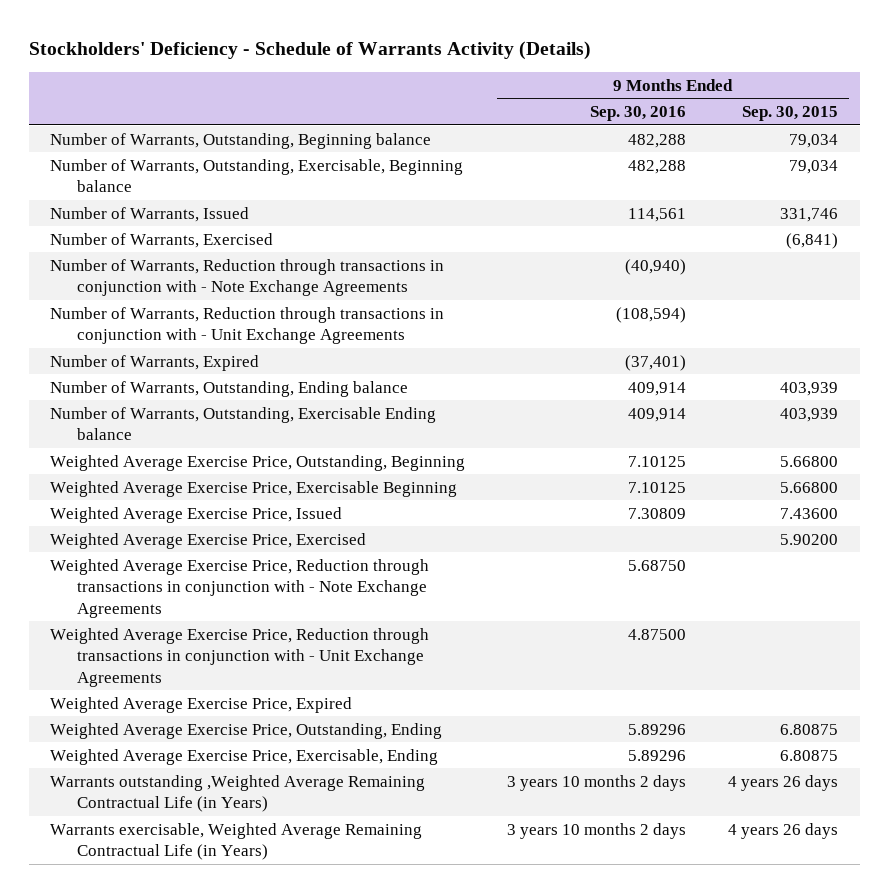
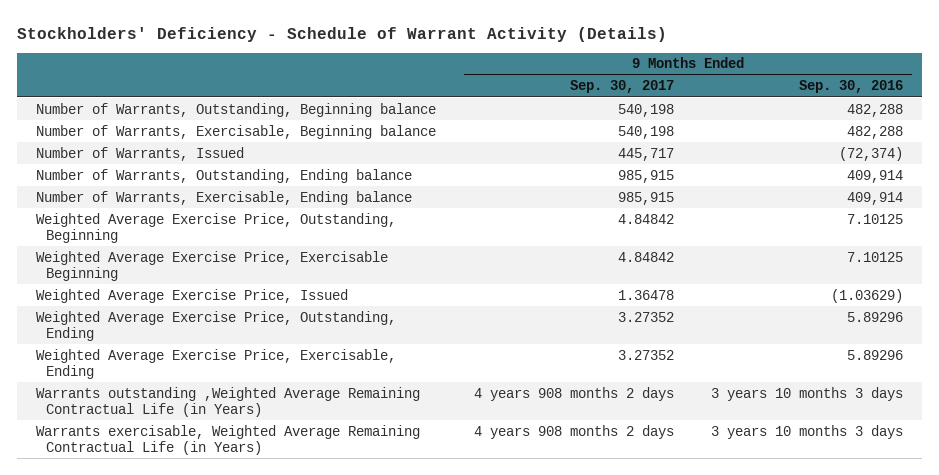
- Stockholders' Deficiency - Schedule of Warrants Activity (Details)
+ Stockholders' Deficiency - Schedule of Warrant Activity (Details)
- | 9 Months Ended Sep. 30, 2016 | 9 Months Ended Sep. 30, 2015
+ | 9 Months Ended Sep. 30, 2017 | 9 Months Ended Sep. 30, 2016
- Number of Warrants, Outstanding, Exercisable, Beginning balance | 482,288 | 79,034
- Number of Warrants, Issued | 114,561 | 331,746
- Number of Warrants, Exercised | | (6,841)
- Number of Warrants, Reduction through transactions in conjunction with - Note Exchange Agreements | (40,940) |
- Number of Warrants, Reduction through transactions in conjunction with - Unit Exchange Agreements | (108,594) |
- Number of Warrants, Expired | (37,401) |
+ Number of Warrants, Exercisable, Beginning balance | 540,198 | 482,288
+ Number of Warrants, Issued | 445,717 | (72,374)
- Number of Warrants, Outstanding, Exercisable Ending balance | 409,914 | 403,939
+ Number of Warrants, Exercisable, Ending balance | 985,915 | 409,914
- Weighted Average Exercise Price, Issued | 7.30809 | 7.43600
- Weighted Average Exercise Price, Exercised | | 5.90200
- Weighted Average Exercise Price, Reduction through transactions in conjunction with - Note Exchange Agreements | 5.68750 |
- Weighted Average Exercise Price, Reduction through transactions in conjunction with - Unit Exchange Agreements | 4.87500 |
- Weighted Average Exercise Price, Expired
+ Weighted Average Exercise Price, Issued | 1.36478 | (1.03629)
- Warrants outstanding ,Weighted Average Remaining Contractual Life (in Years) | 3 years 10 months 2 days | 4 years 26 days
- Warrants exercisable, Weighted Average Remaining Contractual Life (in Years) | 3 years 10 months 2 days | 4 years 26 days
+ Warrants outstanding ,Weighted Average Remaining Contractual Life (in Years) | 4 years 908 months 2 days | 3 years 10 months 3 days
+ Warrants exercisable, Weighted Average Remaining Contractual Life (in Years) | 4 years 908 months 2 days | 3 years 10 months 3 days

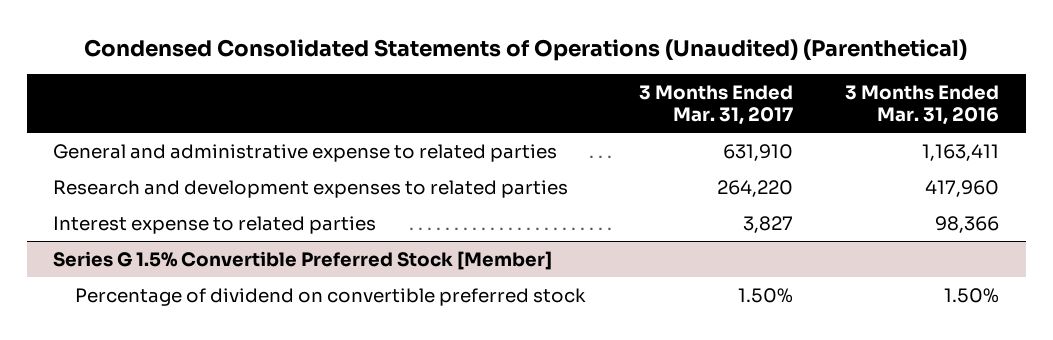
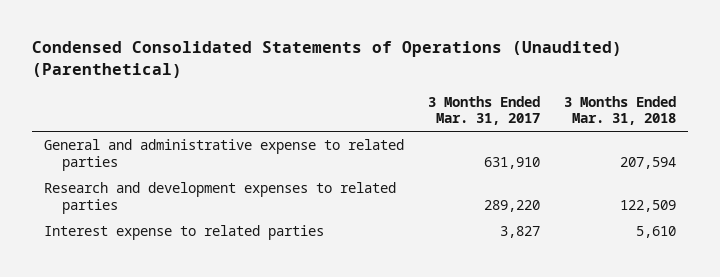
- | 3 Months Ended Mar. 31, 2017 | 3 Months Ended Mar. 31, 2016
+ | 3 Months Ended Mar. 31, 2017 | 3 Months Ended Mar. 31, 2018
- Research and development expenses to related parties | 264,220 | 417,960
+ Research and development expenses to related parties | 289,220 | 122,509
- Series G 1.5% Convertible Preferred Stock [Member]
- Percentage of dividend on convertible preferred stock | 1.50% | 1.50%

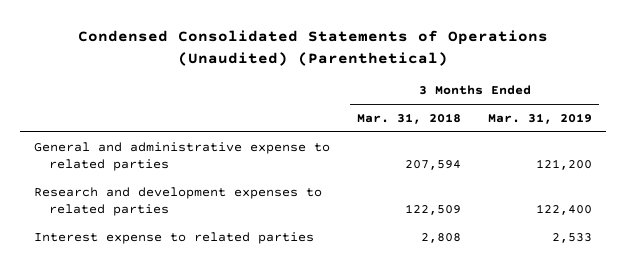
- | 3 Months Ended Mar. 31, 2017 | 3 Months Ended Mar. 31, 2018
+ | 3 Months Ended Mar. 31, 2018 | 3 Months Ended Mar. 31, 2019
- Interest expense to related parties | 3,827 | 5,610
+ Interest expense to related parties | 2,808 | 2,533

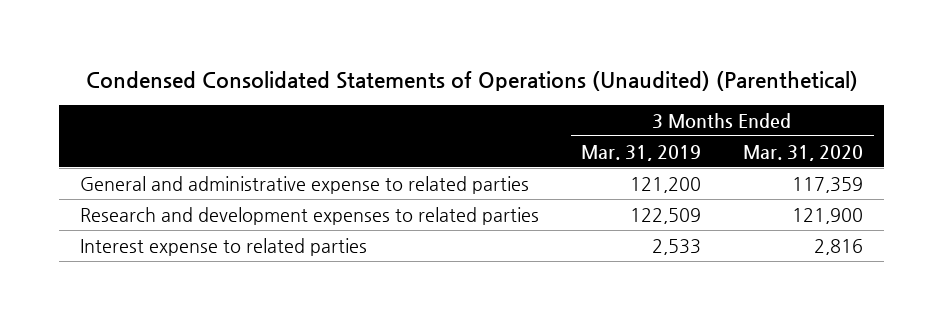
- | 3 Months Ended Mar. 31, 2018 | 3 Months Ended Mar. 31, 2019
+ | 3 Months Ended Mar. 31, 2019 | 3 Months Ended Mar. 31, 2020
- Research and development expenses to related parties | 122,509 | 122,400
+ Research and development expenses to related parties | 122,509 | 121,900

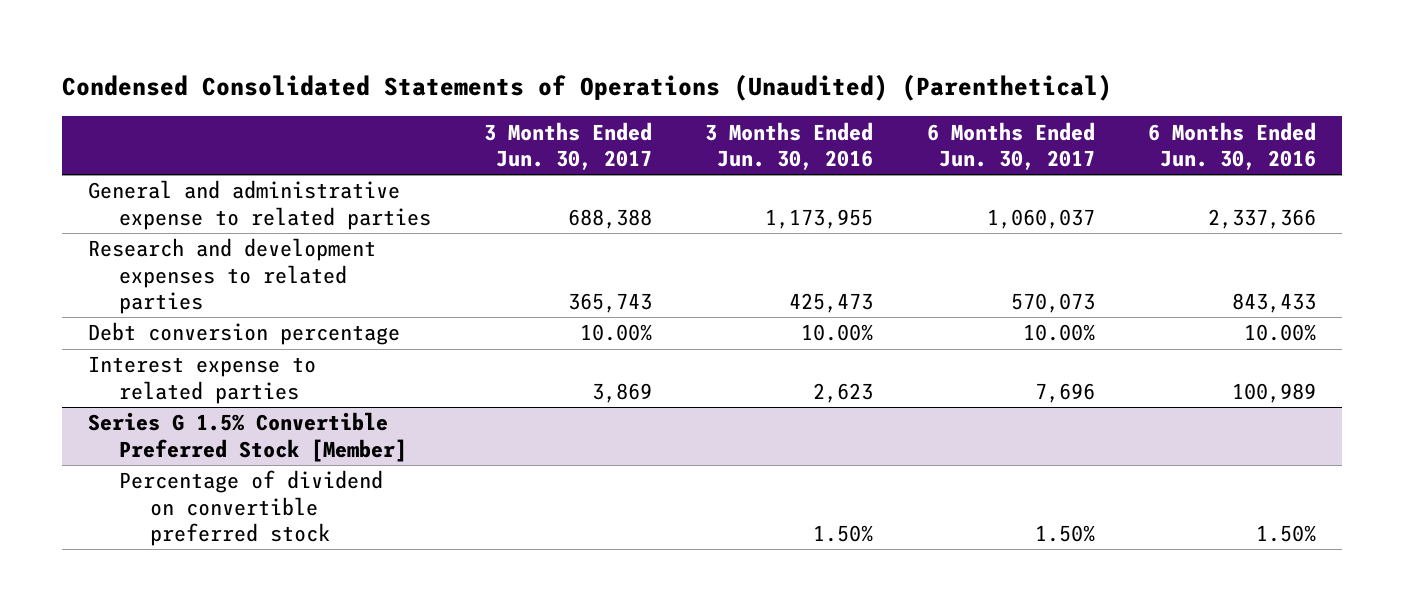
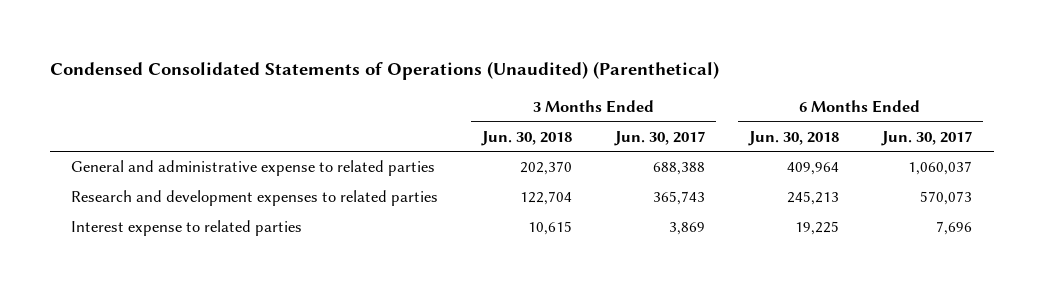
- | 3 Months Ended Jun. 30, 2017 | 3 Months Ended Jun. 30, 2016 | 6 Months Ended Jun. 30, 2017 | 6 Months Ended Jun. 30, 2016
+ | 3 Months Ended Jun. 30, 2018 | 3 Months Ended Jun. 30, 2017 | 6 Months Ended Jun. 30, 2018 | 6 Months Ended Jun. 30, 2017
- Debt conversion percentage | 10.00% | 10.00% | 10.00% | 10.00%
- Series G 1.5% Convertible Preferred Stock [Member]
- Percentage of dividend on convertible preferred stock | | 1.50% | 1.50% | 1.50%

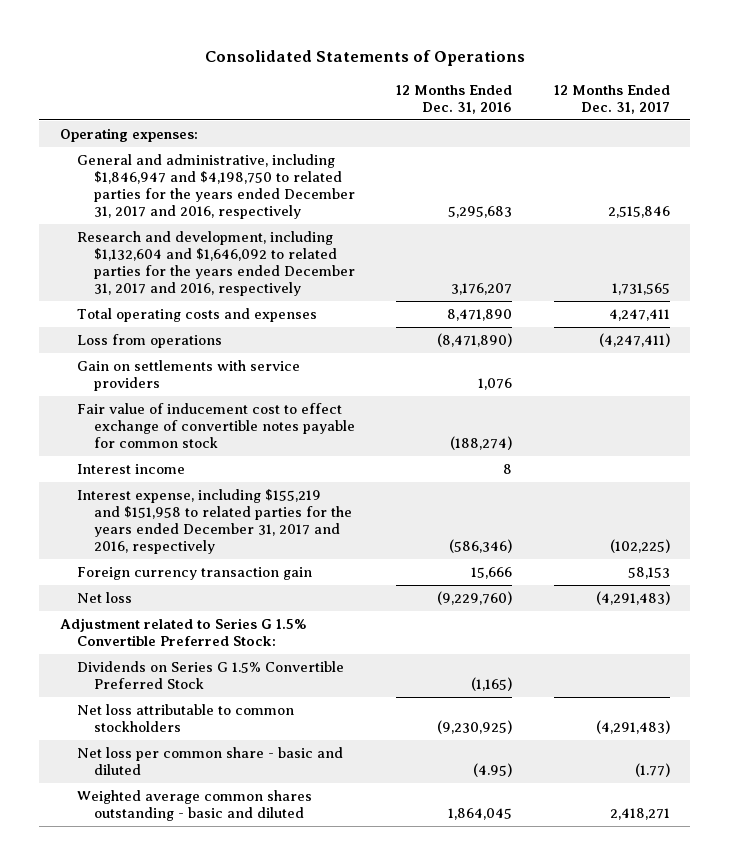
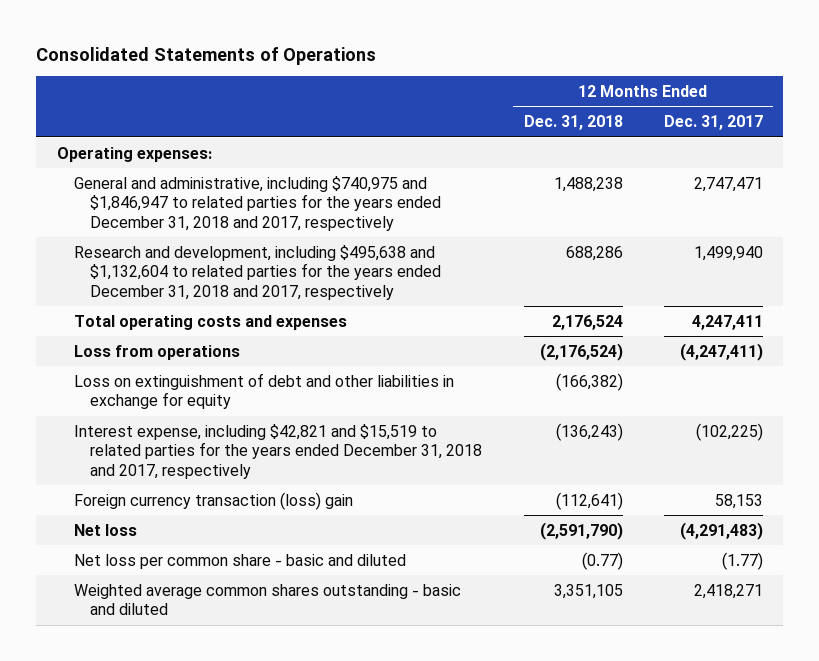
- | 12 Months Ended Dec. 31, 2016 | 12 Months Ended Dec. 31, 2017
+ | 12 Months Ended Dec. 31, 2018 | 12 Months Ended Dec. 31, 2017
- General and administrative, including $1,846,947 and $4,198,750 to related parties for the years ended December 31, 2017 and 2016, respectively | 5,295,683 | 2,515,846
- Research and development, including $1,132,604 and $1,646,092 to related parties for the years ended December 31, 2017 and 2016, respectively | 3,176,207 | 1,731,565
+ General and administrative, including $740,975 and $1,846,947 to related parties for the years ended December 31, 2018 and 2017, respectively | 1,488,238 | 2,747,471
+ Research and development, including $495,638 and $1,132,604 to related parties for the years ended December 31, 2018 and 2017, respectively | 688,286 | 1,499,940
- Gain on settlements with service providers | 1,076 |
- Fair value of inducement cost to effect exchange of convertible notes payable for common stock | (188,274) |
- Interest income | 8 |
- Interest expense, including $155,219 and $151,958 to related parties for the years ended December 31, 2017 and 2016, respectively | (586,346) | (102,225)
- Foreign currency transaction gain | 15,666 | 58,153
+ Loss on extinguishment of debt and other liabilities in exchange for equity | (166,382) |
+ Interest expense, including $42,821 and $15,519 to related parties for the years ended December 31, 2018 and 2017, respectively | (136,243) | (102,225)
+ Foreign currency transaction (loss) gain | (112,641) | 58,153
- Adjustment related to Series G 1.5% Convertible Preferred Stock:
- Dividends on Series G 1.5% Convertible Preferred Stock | (1,165) |
- Net loss attributable to common stockholders | (9,230,925) | (4,291,483)

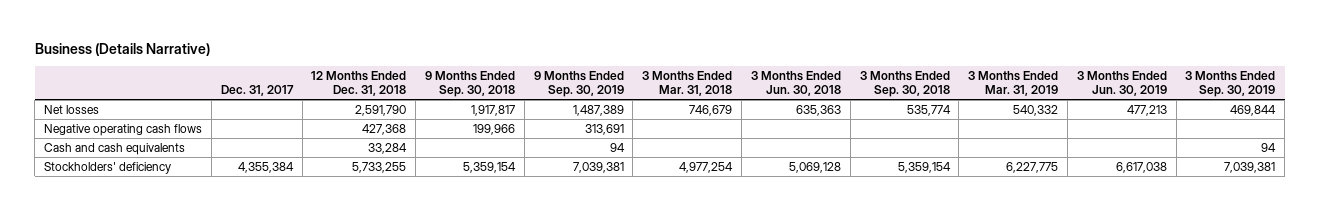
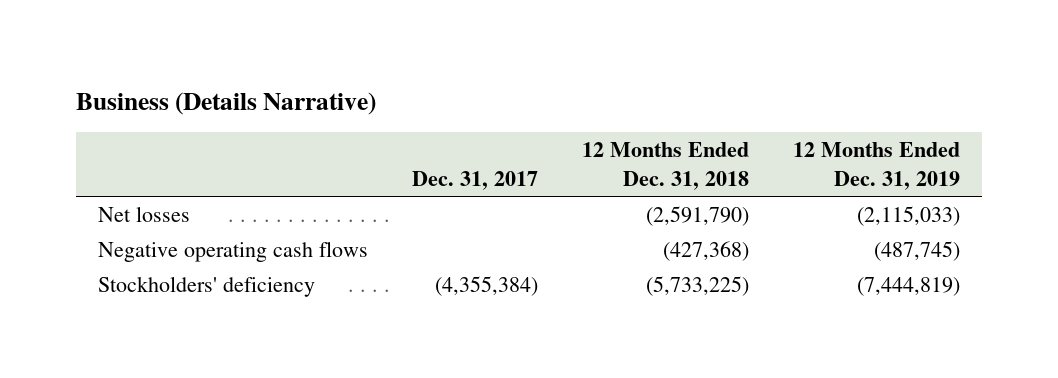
- | Dec. 31, 2017 | 12 Months Ended Dec. 31, 2018 | 9 Months Ended Sep. 30, 2018 | 9 Months Ended Sep. 30, 2019 | 3 Months Ended Mar. 31, 2018 | 3 Months Ended Jun. 30, 2018 | 3 Months Ended Sep. 30, 2018 | 3 Months Ended Mar. 31, 2019 | 3 Months Ended Jun. 30, 2019 | 3 Months Ended Sep. 30, 2019
+ | Dec. 31, 2017 | 12 Months Ended Dec. 31, 2018 | 12 Months Ended Dec. 31, 2019
- Net losses | | 2,591,790 | 1,917,817 | 1,487,389 | 746,679 | 635,363 | 535,774 | 540,332 | 477,213 | 469,844
- Negative operating cash flows | | 427,368 | 199,966 | 313,691 | | | | | |
- Cash and cash equivalents | | 33,284 | | 94 | | | | | | 94
- Stockholders' deficiency | 4,355,384 | 5,733,255 | 5,359,154 | 7,039,381 | 4,977,254 | 5,069,128 | 5,359,154 | 6,227,775 | 6,617,038 | 7,039,381
+ Net losses | | (2,591,790) | (2,115,033)
+ Negative operating cash flows | | (427,368) | (487,745)
+ Stockholders' deficiency | (4,355,384) | (5,733,225) | (7,444,819)

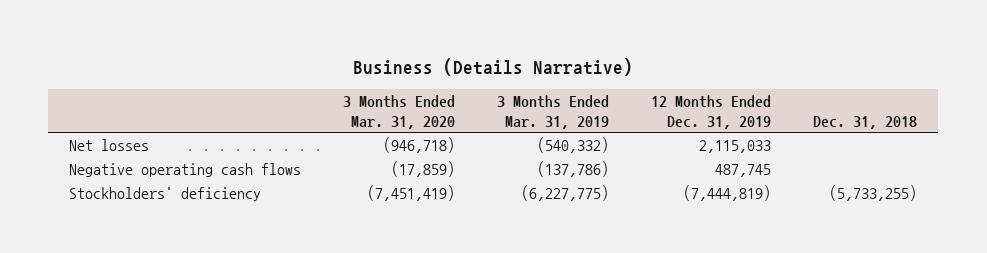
- | Dec. 31, 2017 | 12 Months Ended Dec. 31, 2018 | 12 Months Ended Dec. 31, 2019
+ | 3 Months Ended Mar. 31, 2020 | 3 Months Ended Mar. 31, 2019 | 12 Months Ended Dec. 31, 2019 | Dec. 31, 2018
- Net losses | | (2,591,790) | (2,115,033)
- Negative operating cash flows | | (427,368) | (487,745)
+ Net losses | (946,718) | (540,332) | 2,115,033 |
+ Negative operating cash flows | (17,859) | (137,786) | 487,745 |

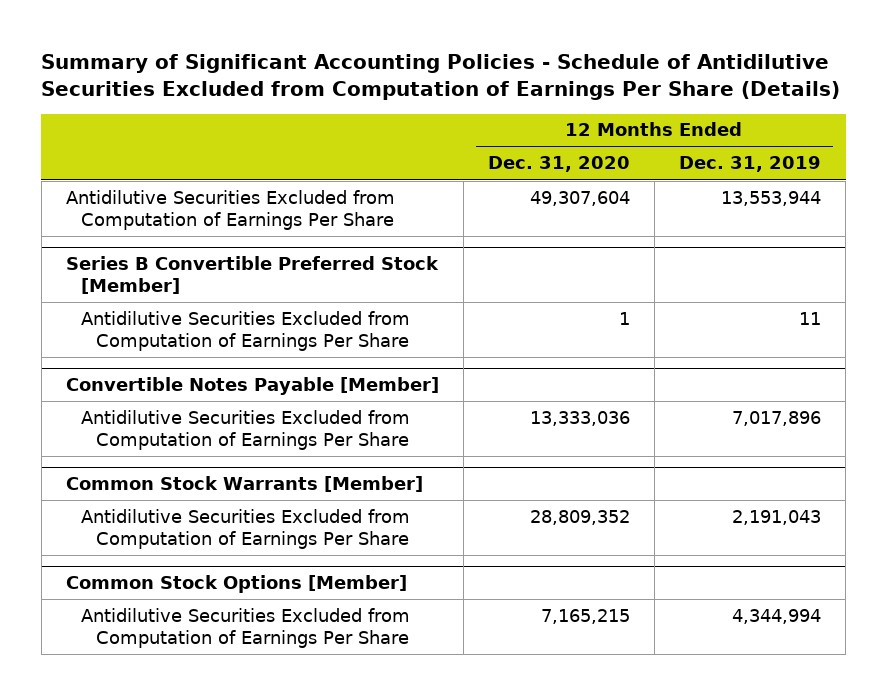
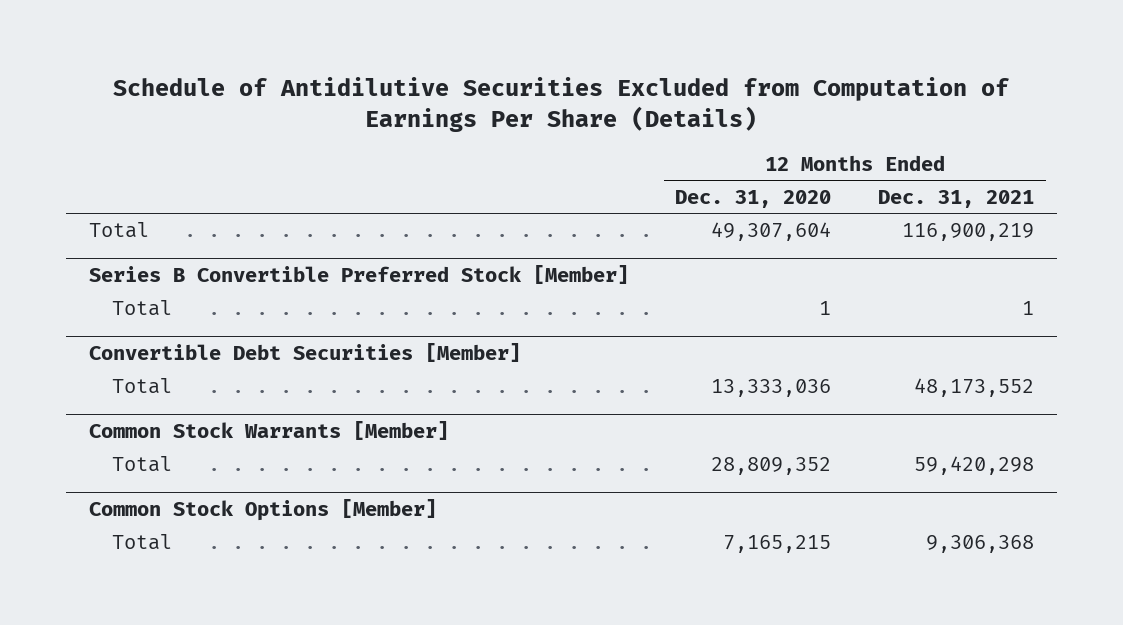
- Summary of Significant Accounting Policies - Schedule of Antidilutive Securities Excluded from Computation of Earnings Per Share (Details)
+ Schedule of Antidilutive Securities Excluded from Computation of Earnings Per Share (Details)
- | 12 Months Ended Dec. 31, 2020 | 12 Months Ended Dec. 31, 2019
+ | 12 Months Ended Dec. 31, 2020 | 12 Months Ended Dec. 31, 2021
- Antidilutive Securities Excluded from Computation of Earnings Per Share | 49,307,604 | 13,553,944
+ Total | 49,307,604 | 116,900,219
@ Series B Convertible Preferred Stock [Member]
- Antidilutive Securities Excluded from Computation of Earnings Per Share | 1 | 11
- Convertible Notes Payable [Member]
- Antidilutive Securities Excluded from Computation of Earnings Per Share | 13,333,036 | 7,017,896
@ Series B Convertible Preferred Stock [Member]
+ Total | 1 | 1
+ Convertible Debt Securities [Member]
+ Total | 13,333,036 | 48,173,552
@ Common Stock Warrants [Member]
- Antidilutive Securities Excluded from Computation of Earnings Per Share | 28,809,352 | 2,191,043
+ Total | 28,809,352 | 59,420,298
@ Common Stock Options [Member]
- Antidilutive Securities Excluded from Computation of Earnings Per Share | 7,165,215 | 4,344,994
+ Total | 7,165,215 | 9,306,368

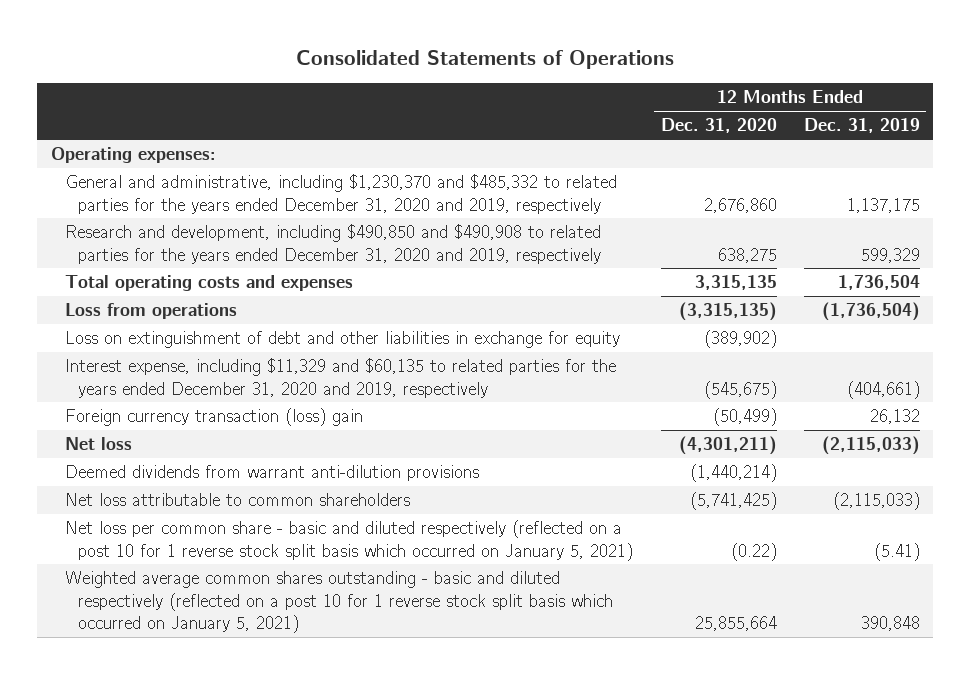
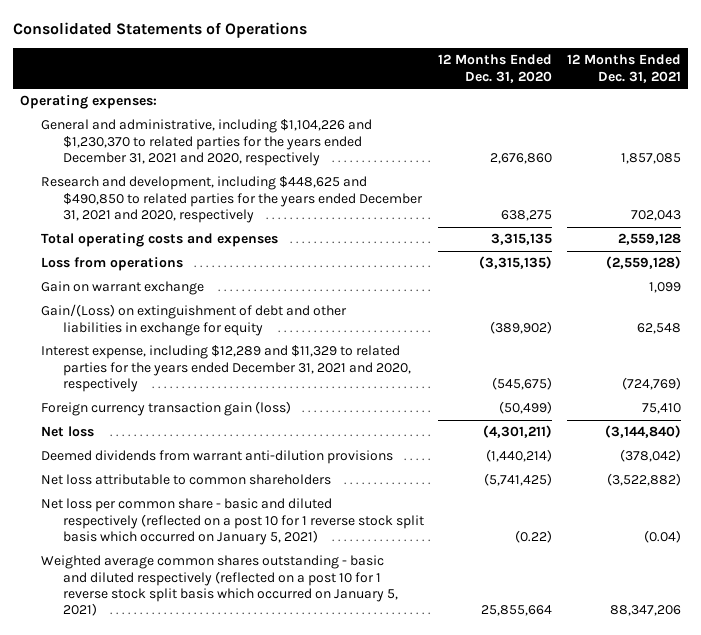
- | 12 Months Ended Dec. 31, 2020 | 12 Months Ended Dec. 31, 2019
+ | 12 Months Ended Dec. 31, 2020 | 12 Months Ended Dec. 31, 2021
- General and administrative, including $1,230,370 and $485,332 to related parties for the years ended December 31, 2020 and 2019, respectively | 2,676,860 | 1,137,175
- Research and development, including $490,850 and $490,908 to related parties for the years ended December 31, 2020 and 2019, respectively | 638,275 | 599,329
+ General and administrative, including $1,104,226 and $1,230,370 to related parties for the years ended December 31, 2021 and 2020, respectively | 2,676,860 | 1,857,085
+ Research and development, including $448,625 and $490,850 to related parties for the years ended December 31, 2021 and 2020, respectively | 638,275 | 702,043
- Loss on extinguishment of debt and other liabilities in exchange for equity | (389,902) |
- Interest expense, including $11,329 and $60,135 to related parties for the years ended December 31, 2020 and 2019, respectively | (545,675) | (404,661)
- Foreign currency transaction (loss) gain | (50,499) | 26,132
+ Gain on warrant exchange | | 1,099
+ Gain/(Loss) on extinguishment of debt and other liabilities in exchange for equity | (389,902) | 62,548
+ Interest expense, including $12,289 and $11,329 to related parties for the years ended December 31, 2021 and 2020, respectively | (545,675) | (724,769)
+ Foreign currency transaction gain (loss) | (50,499) | 75,410

